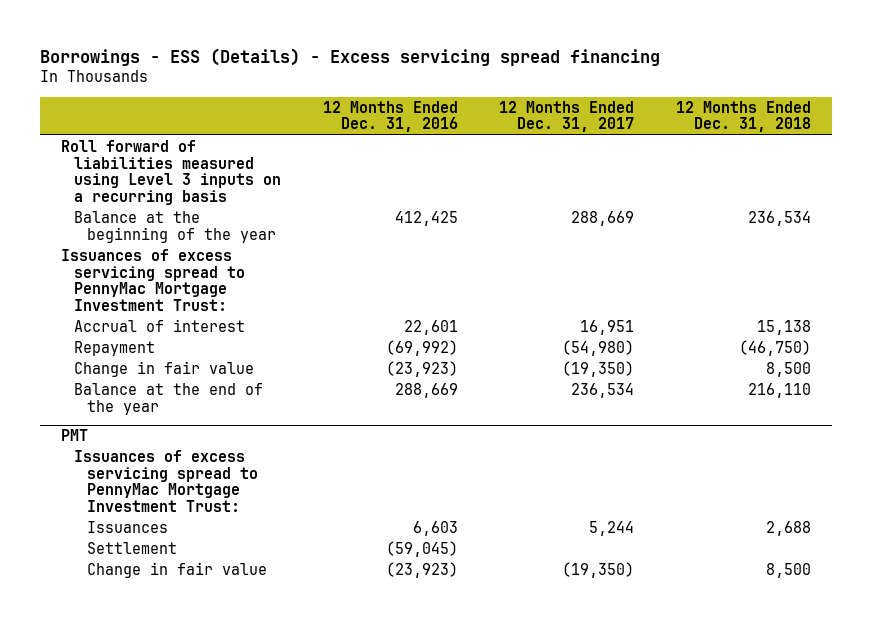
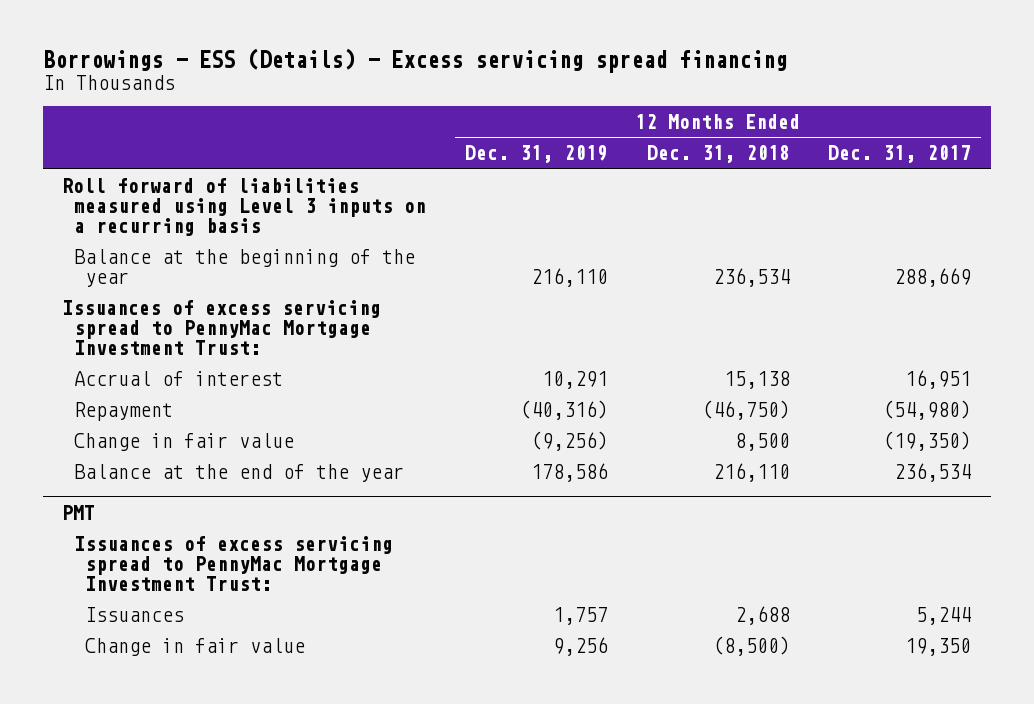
- | 12 Months Ended Dec. 31, 2016 | 12 Months Ended Dec. 31, 2017 | 12 Months Ended Dec. 31, 2018
+ | 12 Months Ended Dec. 31, 2019 | 12 Months Ended Dec. 31, 2018 | 12 Months Ended Dec. 31, 2017
@ PMT
- Settlement | (59,045) | |
- Change in fair value | (23,923) | (19,350) | 8,500
+ Change in fair value | 9,256 | (8,500) | 19,350

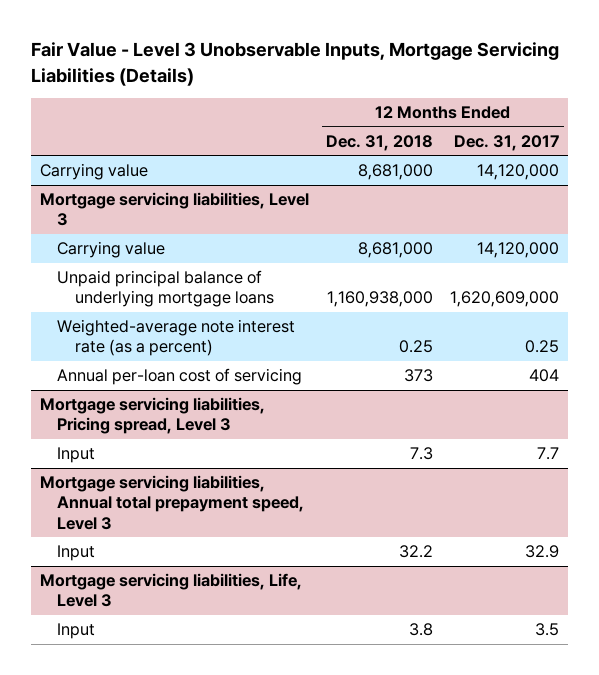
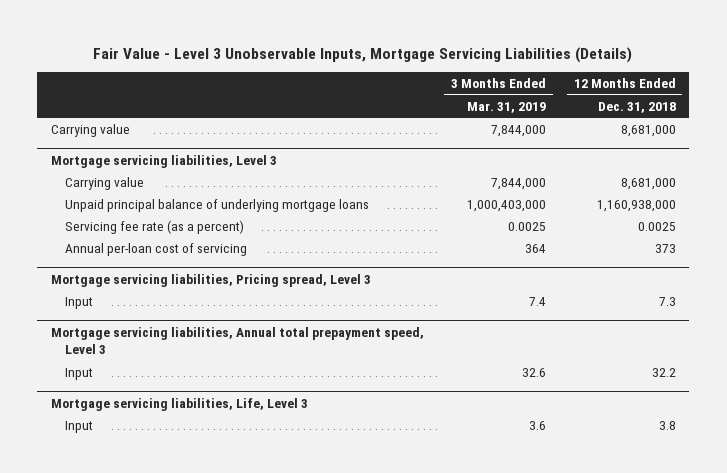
- | 12 Months Ended Dec. 31, 2018 | 12 Months Ended Dec. 31, 2017
+ | 3 Months Ended Mar. 31, 2019 | 12 Months Ended Dec. 31, 2018
@ Mortgage servicing liabilities, Level 3
- Weighted-average note interest rate (as a percent) | 0.25 | 0.25
+ Servicing fee rate (as a percent) | 0.0025 | 0.0025

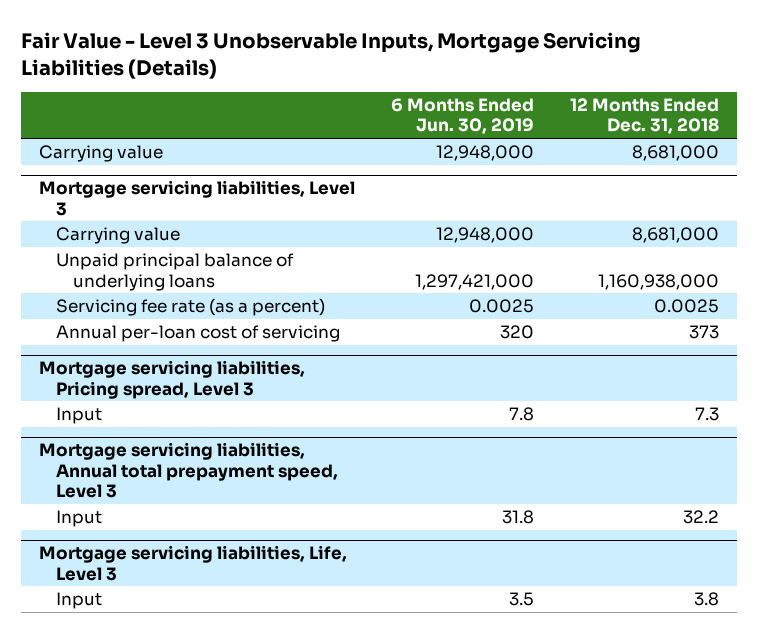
- | 3 Months Ended Mar. 31, 2019 | 12 Months Ended Dec. 31, 2018
+ | 6 Months Ended Jun. 30, 2019 | 12 Months Ended Dec. 31, 2018
@ Mortgage servicing liabilities, Level 3
- Unpaid principal balance of underlying mortgage loans | 1,000,403,000 | 1,160,938,000
+ Unpaid principal balance of underlying loans | 1,297,421,000 | 1,160,938,000

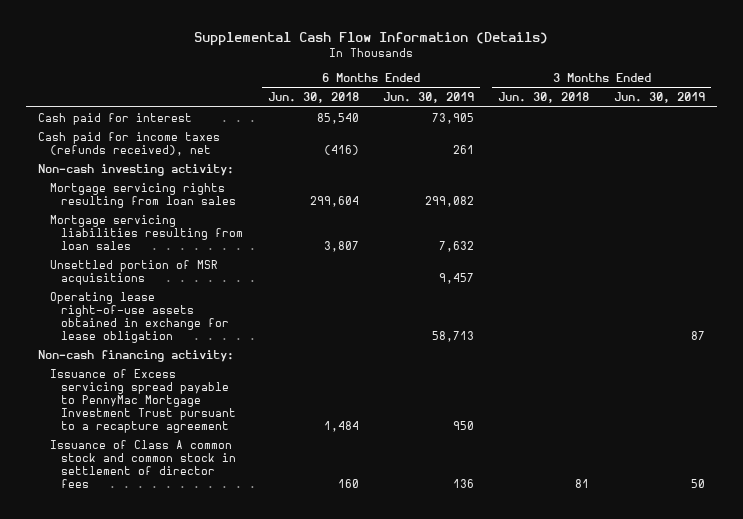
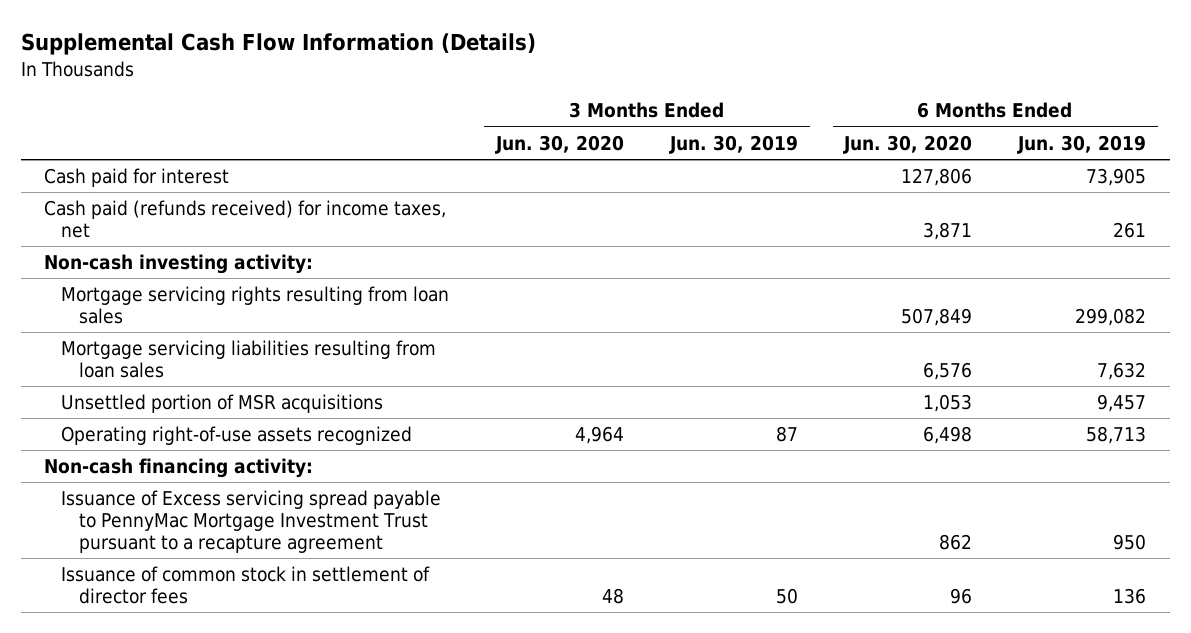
- | 6 Months Ended Jun. 30, 2018 | 6 Months Ended Jun. 30, 2019 | 3 Months Ended Jun. 30, 2018 | 3 Months Ended Jun. 30, 2019
+ | 3 Months Ended Jun. 30, 2020 | 3 Months Ended Jun. 30, 2019 | 6 Months Ended Jun. 30, 2020 | 6 Months Ended Jun. 30, 2019
- Cash paid for income taxes (refunds received), net | (416) | 261 | |
+ Cash paid (refunds received) for income taxes, net | | | 3,871 | 261
- Operating lease right-of-use assets obtained in exchange for lease obligation | | 58,713 | | 87
+ Operating right-of-use assets recognized | 4,964 | 87 | 6,498 | 58,713
- Issuance of Class A common stock and common stock in settlement of director fees | 160 | 136 | 81 | 50
+ Issuance of common stock in settlement of director fees | 48 | 50 | 96 | 136

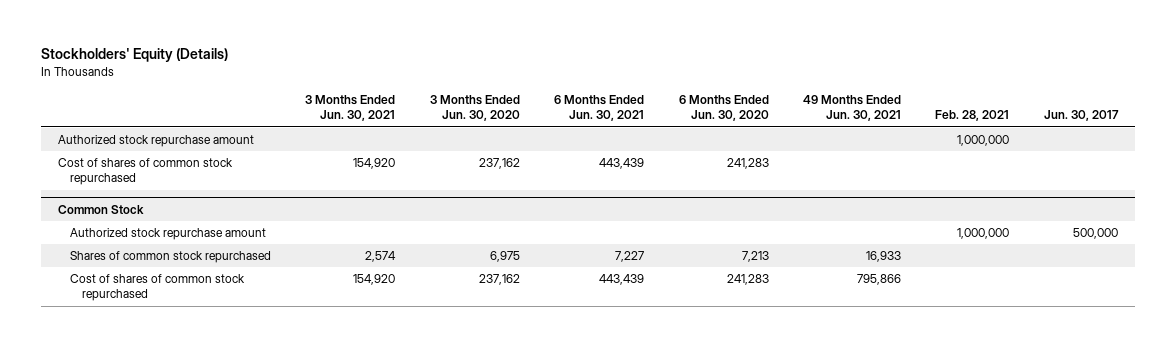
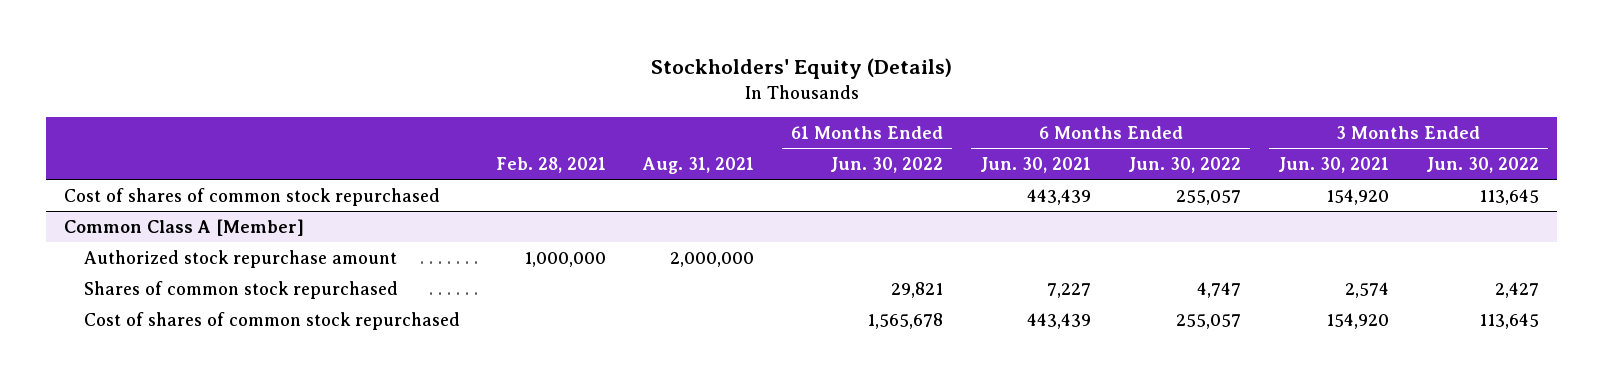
- | 3 Months Ended Jun. 30, 2021 | 3 Months Ended Jun. 30, 2020 | 6 Months Ended Jun. 30, 2021 | 6 Months Ended Jun. 30, 2020 | 49 Months Ended Jun. 30, 2021 | Feb. 28, 2021 | Jun. 30, 2017
+ | Feb. 28, 2021 | Aug. 31, 2021 | 61 Months Ended Jun. 30, 2022 | 6 Months Ended Jun. 30, 2021 | 6 Months Ended Jun. 30, 2022 | 3 Months Ended Jun. 30, 2021 | 3 Months Ended Jun. 30, 2022
- Authorized stock repurchase amount | | | | | | 1,000,000 |
- Common Stock
+ Common Class A [Member]

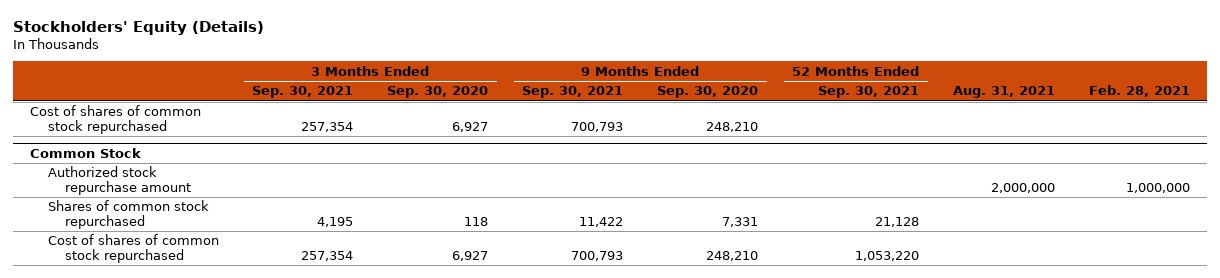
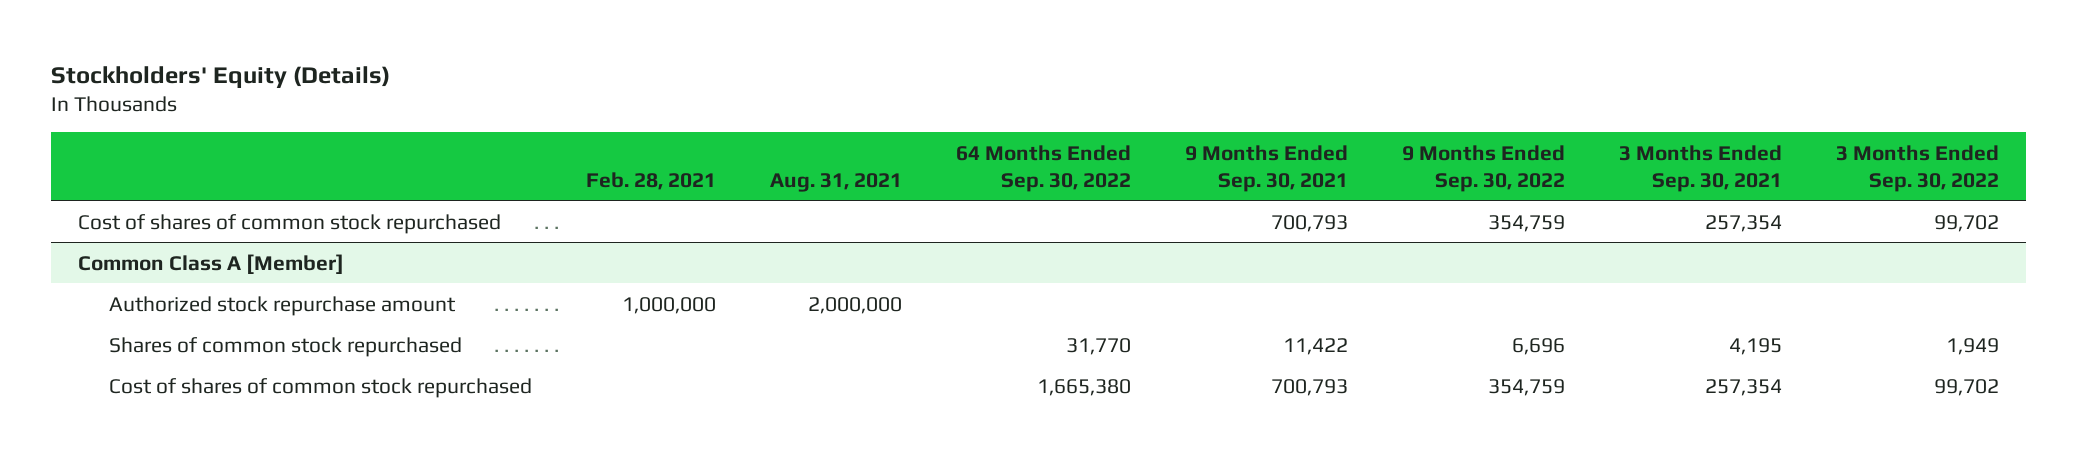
- | 3 Months Ended Sep. 30, 2021 | 3 Months Ended Sep. 30, 2020 | 9 Months Ended Sep. 30, 2021 | 9 Months Ended Sep. 30, 2020 | 52 Months Ended Sep. 30, 2021 | Aug. 31, 2021 | Feb. 28, 2021
+ | Feb. 28, 2021 | Aug. 31, 2021 | 64 Months Ended Sep. 30, 2022 | 9 Months Ended Sep. 30, 2021 | 9 Months Ended Sep. 30, 2022 | 3 Months Ended Sep. 30, 2021 | 3 Months Ended Sep. 30, 2022
- Common Stock
+ Common Class A [Member]

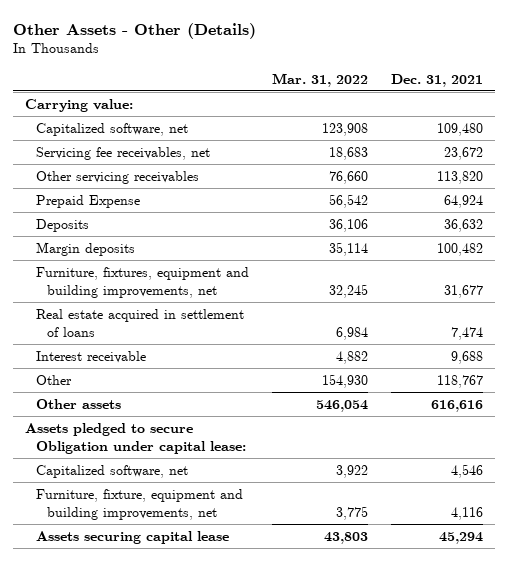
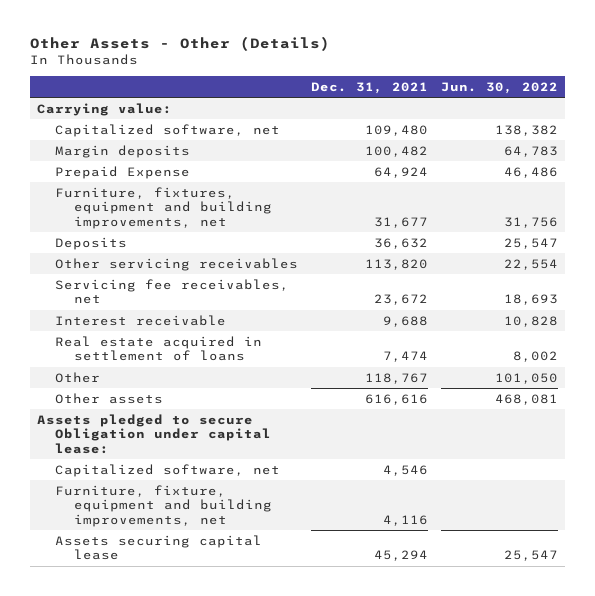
- | Mar. 31, 2022 | Dec. 31, 2021
+ | Dec. 31, 2021 | Jun. 30, 2022
moved down: Prepaid Expense | 64,924 | 46,486
moved down: Deposits | 36,632 | 25,547
moved down: Other servicing receivables | 113,820 | 22,554
moved down: Servicing fee receivables, net | 23,672 | 18,693
moved down: Real estate acquired in settlement of loans | 7,474 | 8,002

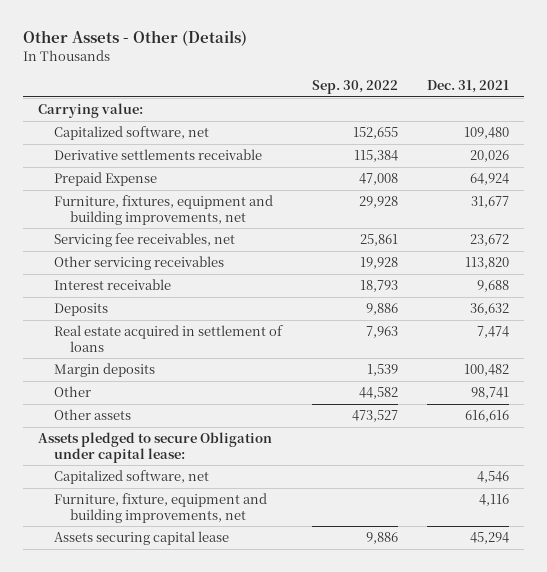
- | Dec. 31, 2021 | Jun. 30, 2022
+ | Sep. 30, 2022 | Dec. 31, 2021
+ Derivative settlements receivable | 115,384 | 20,026
moved down: Other servicing receivables | 19,928 | 113,820
moved down: Deposits | 9,886 | 36,632
- Other | 118,767 | 101,050
moved down: Margin deposits | 1,539 | 100,482
+ Other | 44,582 | 98,741

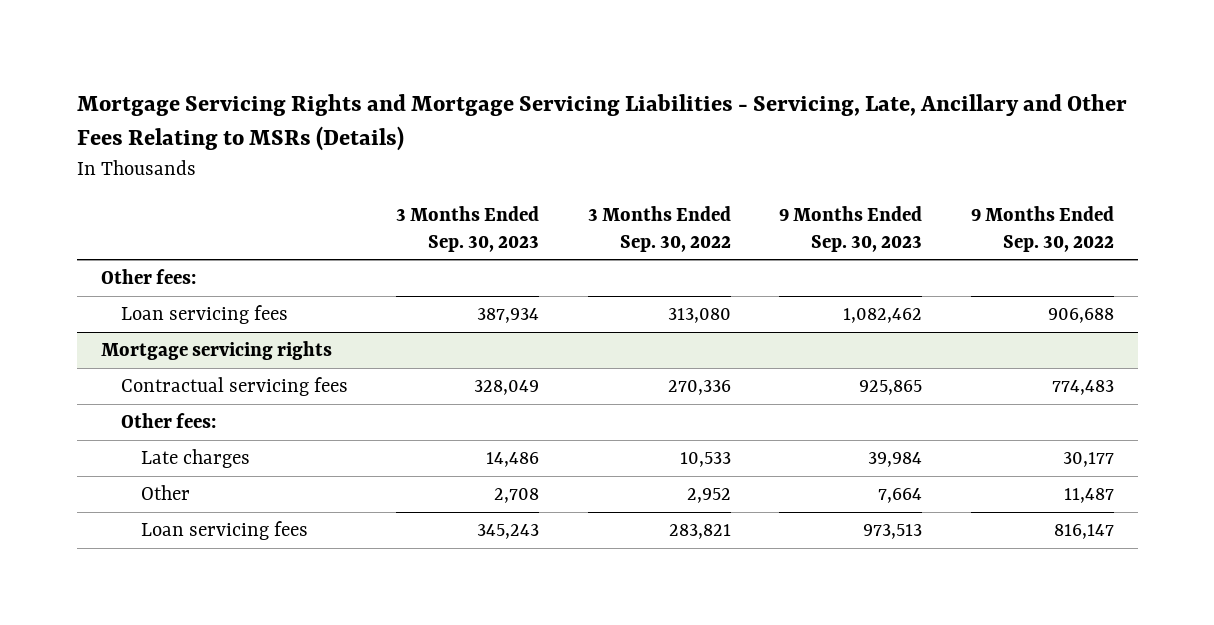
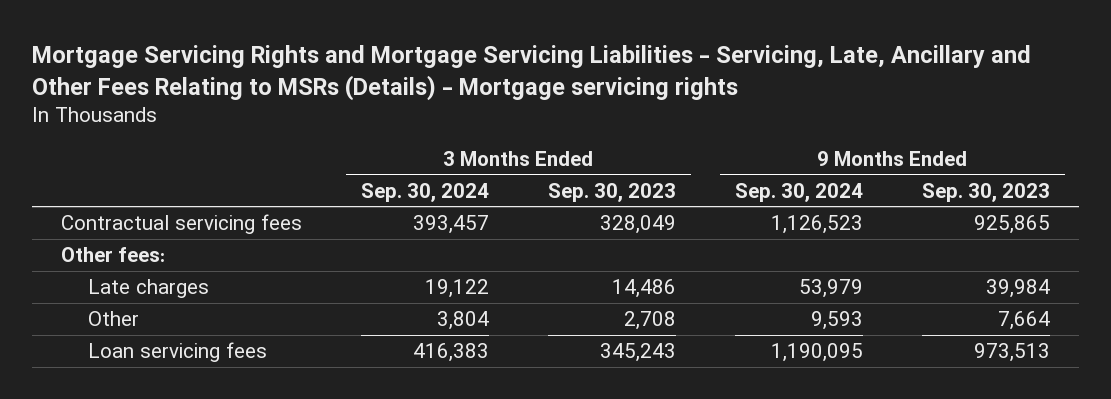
- Mortgage Servicing Rights and Mortgage Servicing Liabilities - Servicing, Late, Ancillary and Other Fees Relating to MSRs (Details)
+ Mortgage Servicing Rights and Mortgage Servicing Liabilities - Servicing, Late, Ancillary and Other Fees Relating to MSRs (Details) - Mortgage servicing rights
- | 3 Months Ended Sep. 30, 2023 | 3 Months Ended Sep. 30, 2022 | 9 Months Ended Sep. 30, 2023 | 9 Months Ended Sep. 30, 2022
+ | 3 Months Ended Sep. 30, 2024 | 3 Months Ended Sep. 30, 2023 | 9 Months Ended Sep. 30, 2024 | 9 Months Ended Sep. 30, 2023
- Other fees:
- Loan servicing fees | 387,934 | 313,080 | 1,082,462 | 906,688
- Mortgage servicing rights

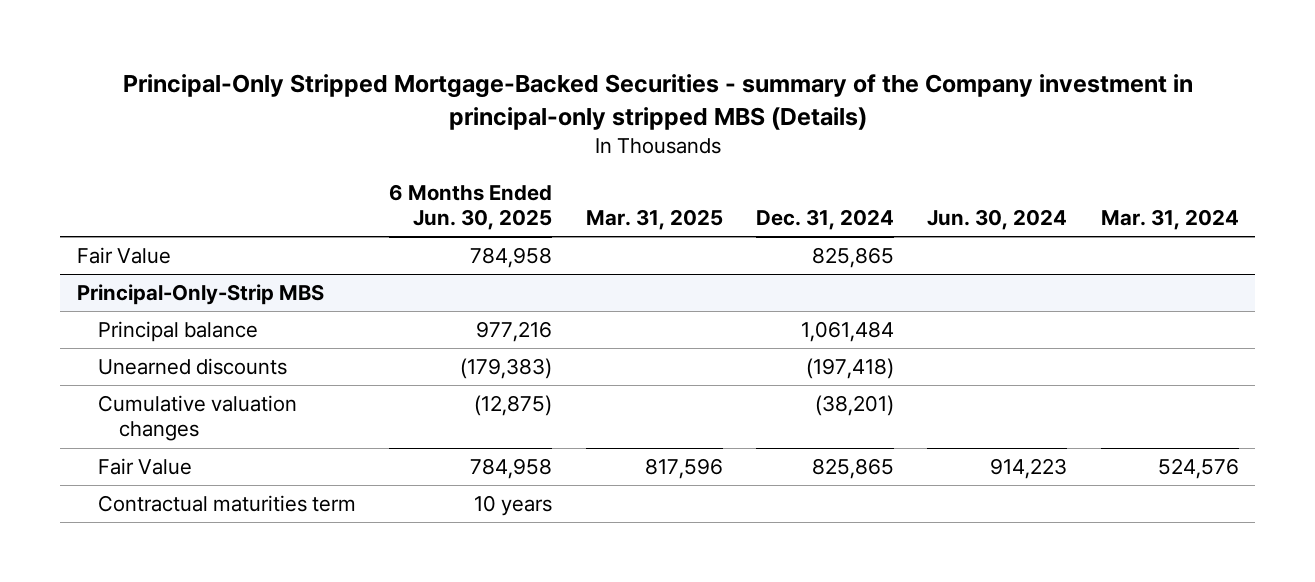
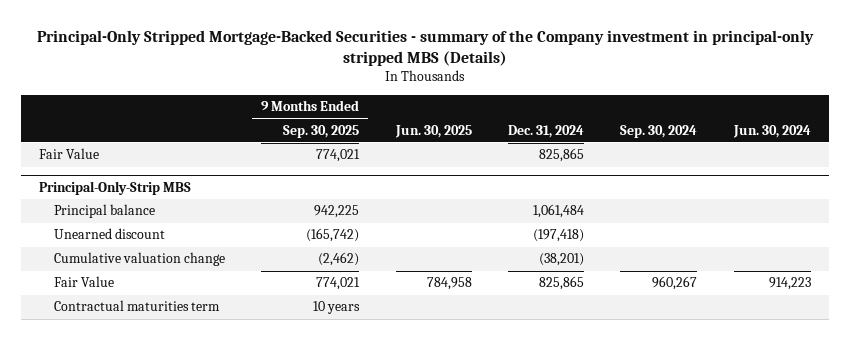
- | 6 Months Ended Jun. 30, 2025 | Mar. 31, 2025 | Dec. 31, 2024 | Jun. 30, 2024 | Mar. 31, 2024
+ | 9 Months Ended Sep. 30, 2025 | Jun. 30, 2025 | Dec. 31, 2024 | Sep. 30, 2024 | Jun. 30, 2024
@ Principal-Only-Strip MBS
- Unearned discounts | (179,383) | | (197,418) | |
- Cumulative valuation changes | (12,875) | | (38,201) | |
+ Unearned discount | (165,742) | | (197,418) | |
+ Cumulative valuation change | (2,462) | | (38,201) | |

